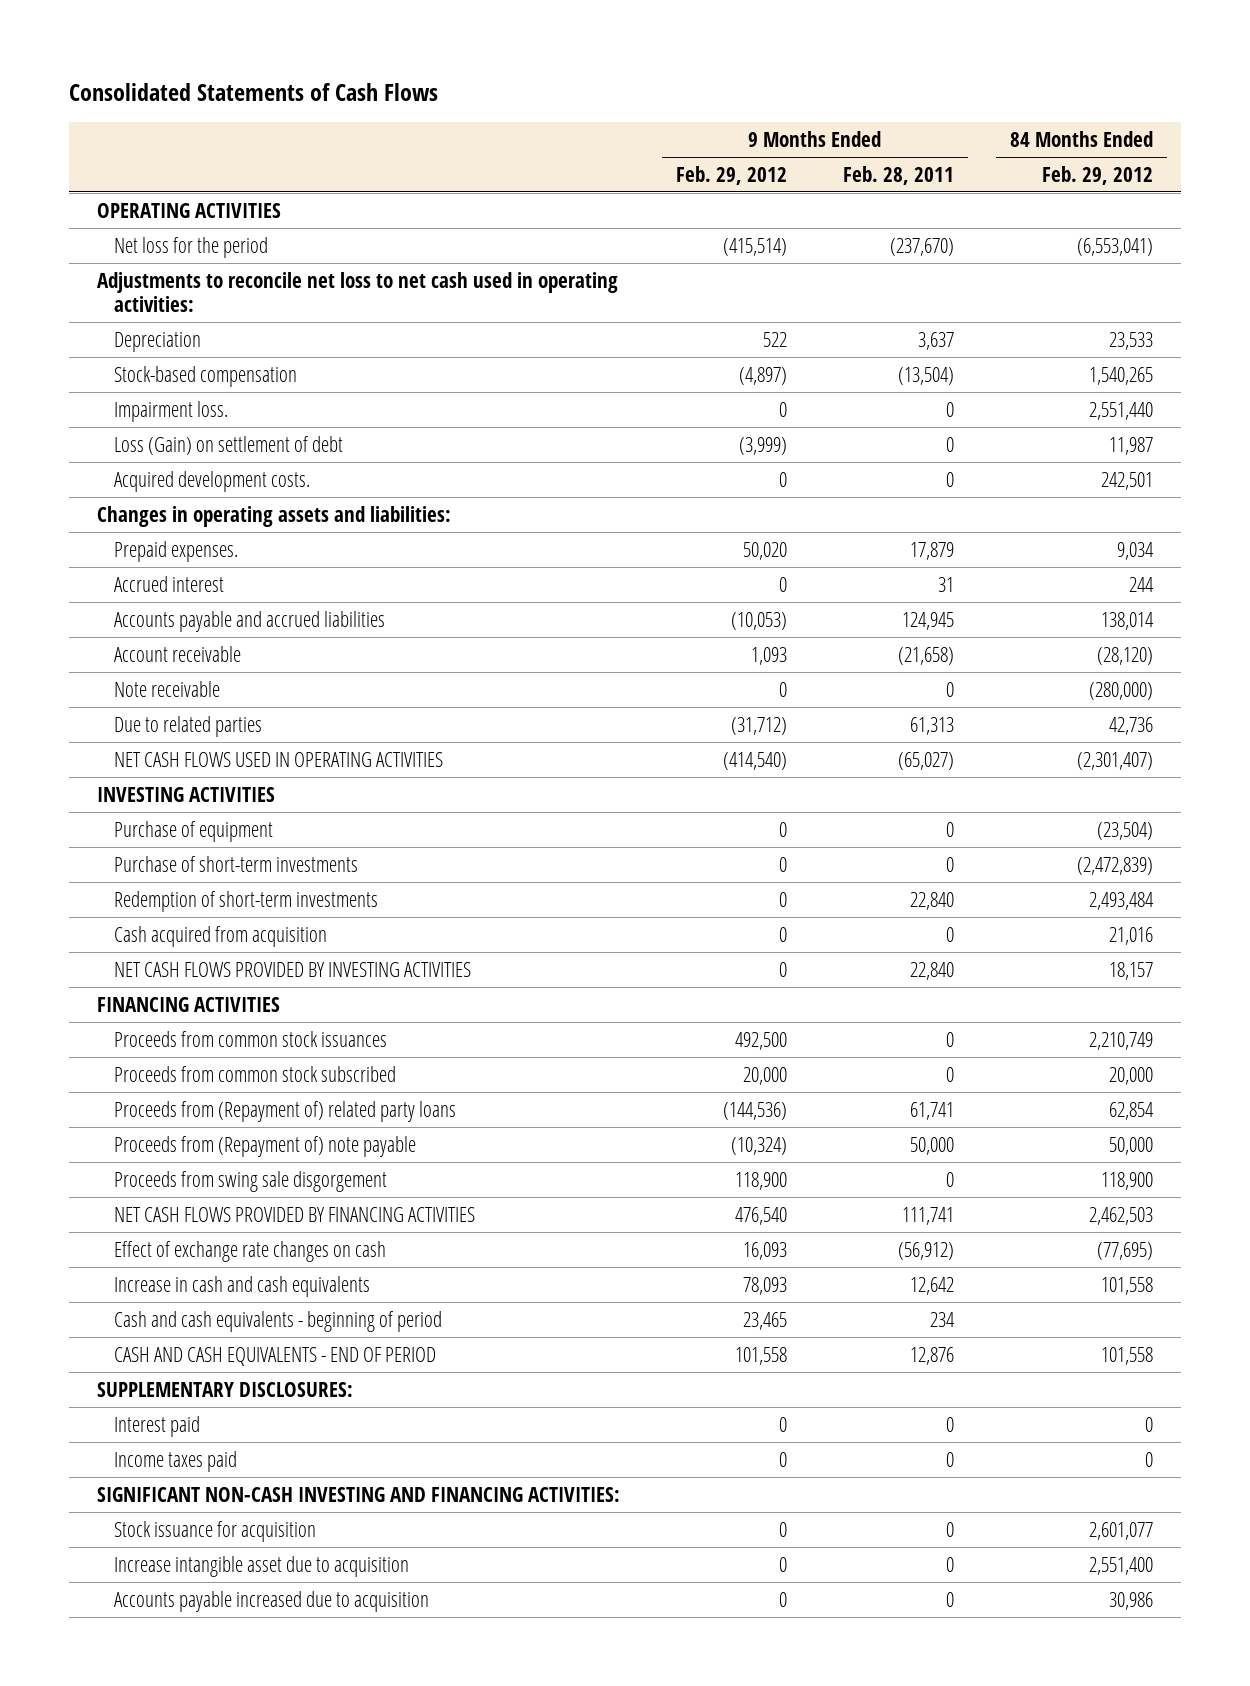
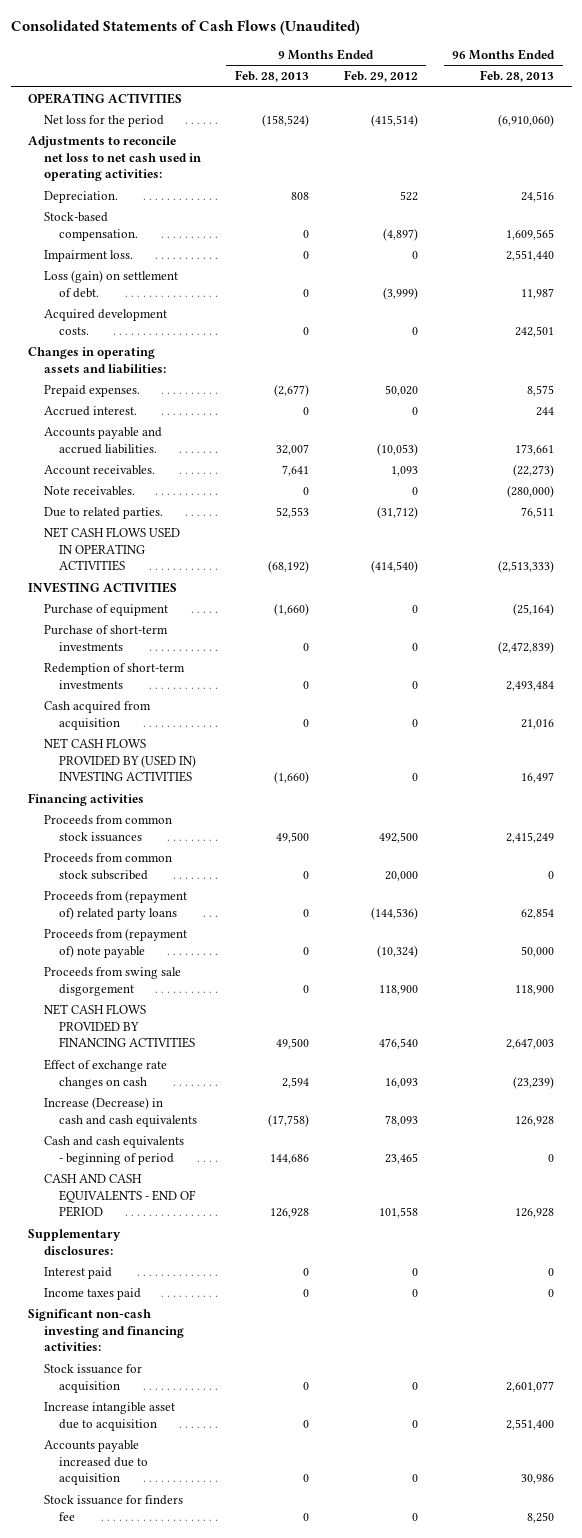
- Consolidated Statements of Cash Flows
+ Consolidated Statements of Cash Flows (Unaudited)
- | 9 Months Ended Feb. 29, 2012 | 9 Months Ended Feb. 28, 2011 | 84 Months Ended Feb. 29, 2012
+ | 9 Months Ended Feb. 28, 2013 | 9 Months Ended Feb. 29, 2012 | 96 Months Ended Feb. 28, 2013
- Depreciation | 522 | 3,637 | 23,533
- Stock-based compensation | (4,897) | (13,504) | 1,540,265
+ Depreciation. | 808 | 522 | 24,516
+ Stock-based compensation. | 0 | (4,897) | 1,609,565
- Loss (Gain) on settlement of debt | (3,999) | 0 | 11,987
+ Loss (gain) on settlement of debt. | 0 | (3,999) | 11,987
- Accrued interest | 0 | 31 | 244
- Accounts payable and accrued liabilities | (10,053) | 124,945 | 138,014
- Account receivable | 1,093 | (21,658) | (28,120)
- Note receivable | 0 | 0 | (280,000)
- Due to related parties | (31,712) | 61,313 | 42,736
+ Accrued interest. | 0 | 0 | 244
+ Accounts payable and accrued liabilities. | 32,007 | (10,053) | 173,661
+ Account receivables. | 7,641 | 1,093 | (22,273)
+ Note receivables. | 0 | 0 | (280,000)
+ Due to related parties. | 52,553 | (31,712) | 76,511
- NET CASH FLOWS PROVIDED BY INVESTING ACTIVITIES | 0 | 22,840 | 18,157
- FINANCING ACTIVITIES
+ NET CASH FLOWS PROVIDED BY (USED IN) INVESTING ACTIVITIES | (1,660) | 0 | 16,497
+ Financing activities
- Proceeds from (Repayment of) related party loans | (144,536) | 61,741 | 62,854
- Proceeds from (Repayment of) note payable | (10,324) | 50,000 | 50,000
+ Proceeds from (repayment of) related party loans | 0 | (144,536) | 62,854
+ Proceeds from (repayment of) note payable | 0 | (10,324) | 50,000
- Increase in cash and cash equivalents | 78,093 | 12,642 | 101,558
+ Increase (Decrease) in cash and cash equivalents | (17,758) | 78,093 | 126,928
- SUPPLEMENTARY DISCLOSURES:
+ Supplementary disclosures:
- SIGNIFICANT NON-CASH INVESTING AND FINANCING ACTIVITIES:
+ Significant non-cash investing and financing activities:
+ Stock issuance for finders fee | 0 | 0 | 8,250

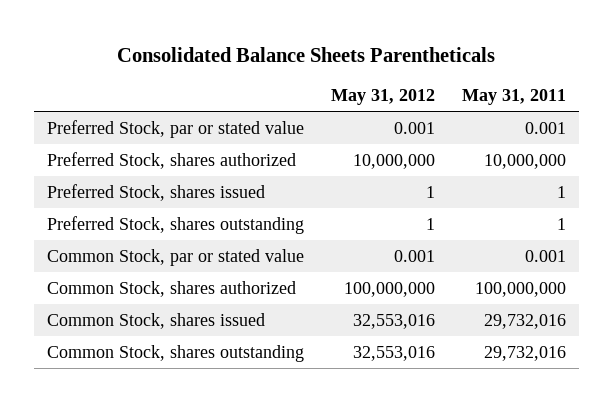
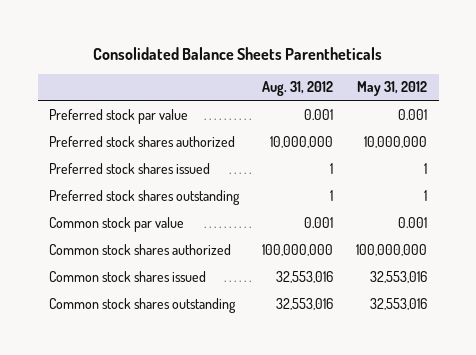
- | May 31, 2012 | May 31, 2011
+ | Aug. 31, 2012 | May 31, 2012
- Preferred Stock, par or stated value | 0.001 | 0.001
- Preferred Stock, shares authorized | 10,000,000 | 10,000,000
- Preferred Stock, shares issued | 1 | 1
- Preferred Stock, shares outstanding | 1 | 1
- Common Stock, par or stated value | 0.001 | 0.001
- Common Stock, shares authorized | 100,000,000 | 100,000,000
- Common Stock, shares issued | 32,553,016 | 29,732,016
- Common Stock, shares outstanding | 32,553,016 | 29,732,016
+ Preferred stock par value | 0.001 | 0.001
+ Preferred stock shares authorized | 10,000,000 | 10,000,000
+ Preferred stock shares issued | 1 | 1
+ Preferred stock shares outstanding | 1 | 1
+ Common stock par value | 0.001 | 0.001
+ Common stock shares authorized | 100,000,000 | 100,000,000
+ Common stock shares issued | 32,553,016 | 32,553,016
+ Common stock shares outstanding | 32,553,016 | 32,553,016

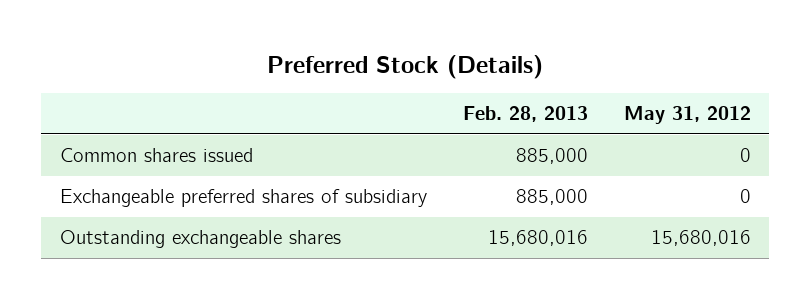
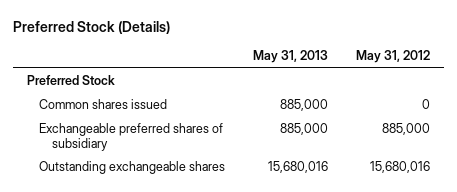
- | Feb. 28, 2013 | May 31, 2012
+ | May 31, 2013 | May 31, 2012
+ Preferred Stock
- Exchangeable preferred shares of subsidiary | 885,000 | 0
+ Exchangeable preferred shares of subsidiary | 885,000 | 885,000

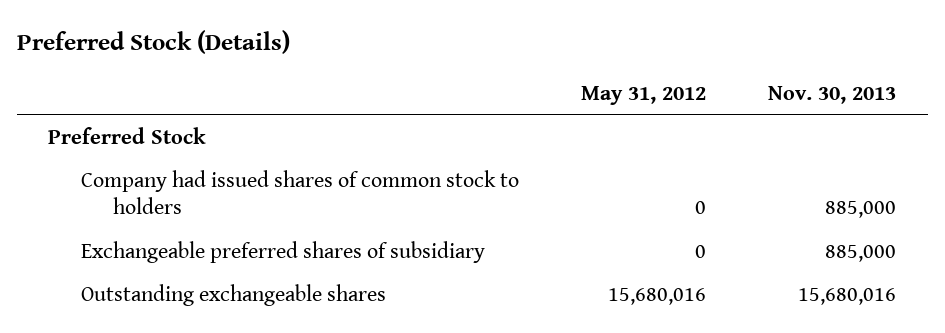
- | May 31, 2013 | May 31, 2012
+ | May 31, 2012 | Nov. 30, 2013
- Common shares issued | 885,000 | 0
- Exchangeable preferred shares of subsidiary | 885,000 | 885,000
+ Company had issued shares of common stock to holders | 0 | 885,000
+ Exchangeable preferred shares of subsidiary | 0 | 885,000

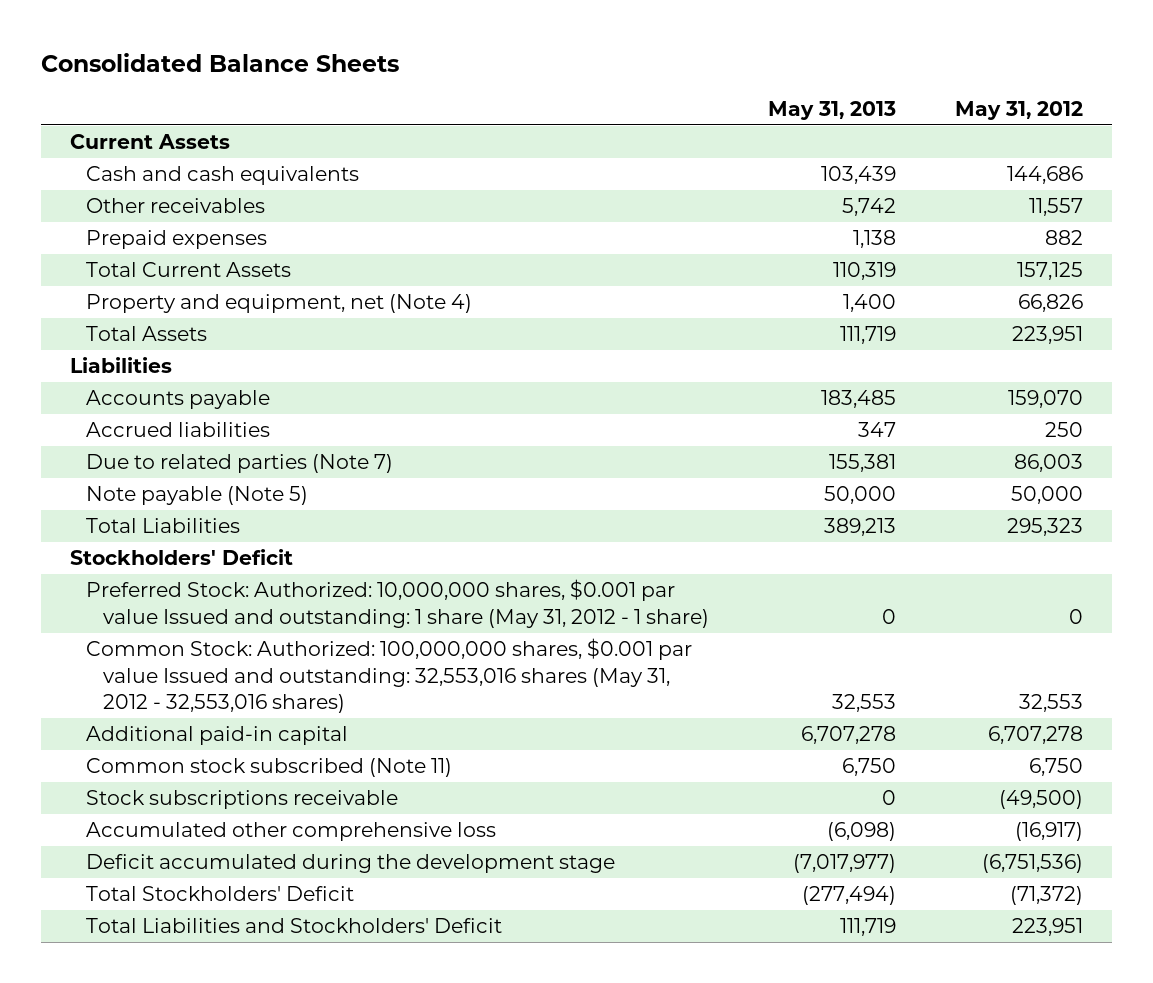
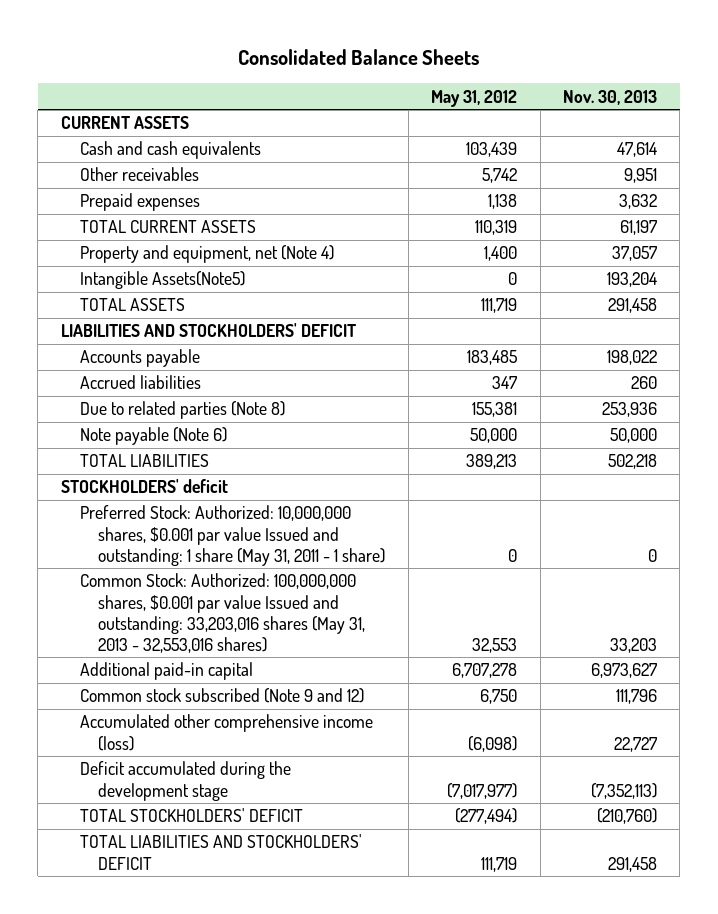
- | May 31, 2013 | May 31, 2012
+ | May 31, 2012 | Nov. 30, 2013
- Current Assets
- Cash and cash equivalents | 103,439 | 144,686
- Other receivables | 5,742 | 11,557
- Prepaid expenses | 1,138 | 882
- Total Current Assets | 110,319 | 157,125
- Property and equipment, net (Note 4) | 1,400 | 66,826
- Total Assets | 111,719 | 223,951
- Liabilities
- Accounts payable | 183,485 | 159,070
- Accrued liabilities | 347 | 250
- Due to related parties (Note 7) | 155,381 | 86,003
- Note payable (Note 5) | 50,000 | 50,000
- Total Liabilities | 389,213 | 295,323
- Stockholders' Deficit
- Preferred Stock: Authorized: 10,000,000 shares, $0.001 par value Issued and outstanding: 1 share (May 31, 2012 - 1 share) | 0 | 0
- Common Stock: Authorized: 100,000,000 shares, $0.001 par value Issued and outstanding: 32,553,016 shares (May 31, 2012 - 32,553,016 shares) | 32,553 | 32,553
+ CURRENT ASSETS
+ Cash and cash equivalents | 103,439 | 47,614
+ Other receivables | 5,742 | 9,951
+ Prepaid expenses | 1,138 | 3,632
+ TOTAL CURRENT ASSETS | 110,319 | 61,197
+ Property and equipment, net (Note 4) | 1,400 | 37,057
+ Intangible Assets(Note5) | 0 | 193,204
+ TOTAL ASSETS | 111,719 | 291,458
+ LIABILITIES AND STOCKHOLDERS' DEFICIT
+ Accounts payable | 183,485 | 198,022
+ Accrued liabilities | 347 | 260
+ Due to related parties (Note 8) | 155,381 | 253,936
+ Note payable (Note 6) | 50,000 | 50,000
+ TOTAL LIABILITIES | 389,213 | 502,218
+ STOCKHOLDERS' deficit
+ Preferred Stock: Authorized: 10,000,000 shares, $0.001 par value Issued and outstanding: 1 share (May 31, 2011 - 1 share) | 0 | 0
+ Common Stock: Authorized: 100,000,000 shares, $0.001 par value Issued and outstanding: 33,203,016 shares (May 31, 2013 - 32,553,016 shares) | 32,553 | 33,203
- Common stock subscribed (Note 11) | 6,750 | 6,750
- Stock subscriptions receivable | 0 | (49,500)
- Accumulated other comprehensive loss | (6,098) | (16,917)
- Deficit accumulated during the development stage | (7,017,977) | (6,751,536)
- Total Stockholders' Deficit | (277,494) | (71,372)
- Total Liabilities and Stockholders' Deficit | 111,719 | 223,951
+ Common stock subscribed (Note 9 and 12) | 6,750 | 111,796
+ Accumulated other comprehensive income (loss) | (6,098) | 22,727
+ Deficit accumulated during the development stage | (7,017,977) | (7,352,113)
+ TOTAL STOCKHOLDERS' DEFICIT | (277,494) | (210,760)
+ TOTAL LIABILITIES AND STOCKHOLDERS' DEFICIT | 111,719 | 291,458

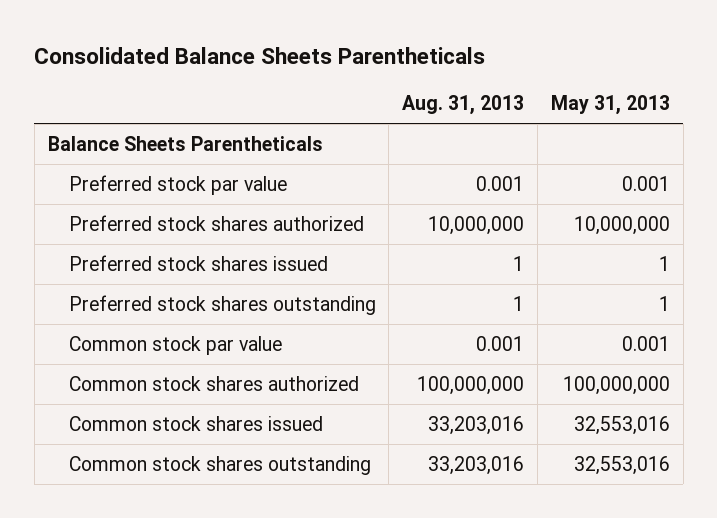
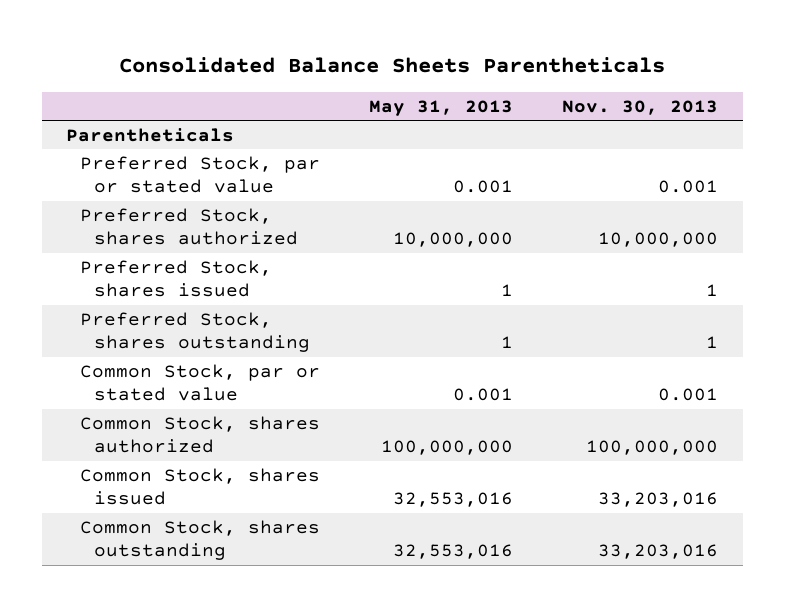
- | Aug. 31, 2013 | May 31, 2013
+ | May 31, 2013 | Nov. 30, 2013
- Balance Sheets Parentheticals
- Preferred stock par value | 0.001 | 0.001
- Preferred stock shares authorized | 10,000,000 | 10,000,000
- Preferred stock shares issued | 1 | 1
- Preferred stock shares outstanding | 1 | 1
- Common stock par value | 0.001 | 0.001
- Common stock shares authorized | 100,000,000 | 100,000,000
- Common stock shares issued | 33,203,016 | 32,553,016
- Common stock shares outstanding | 33,203,016 | 32,553,016
+ Parentheticals
+ Preferred Stock, par or stated value | 0.001 | 0.001
+ Preferred Stock, shares authorized | 10,000,000 | 10,000,000
+ Preferred Stock, shares issued | 1 | 1
+ Preferred Stock, shares outstanding | 1 | 1
+ Common Stock, par or stated value | 0.001 | 0.001
+ Common Stock, shares authorized | 100,000,000 | 100,000,000
+ Common Stock, shares issued | 32,553,016 | 33,203,016
+ Common Stock, shares outstanding | 32,553,016 | 33,203,016

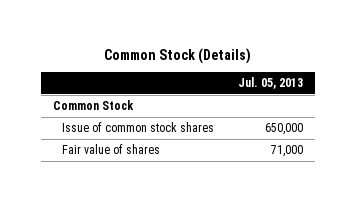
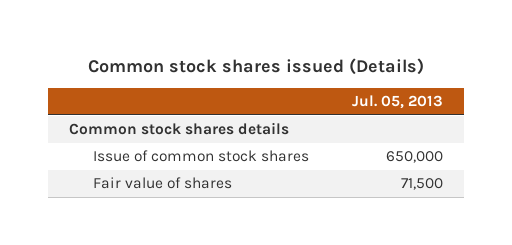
- Common Stock (Details)
+ Common stock shares issued (Details)
- Common Stock
+ Common stock shares details
- Fair value of shares | 71,000
+ Fair value of shares | 71,500

